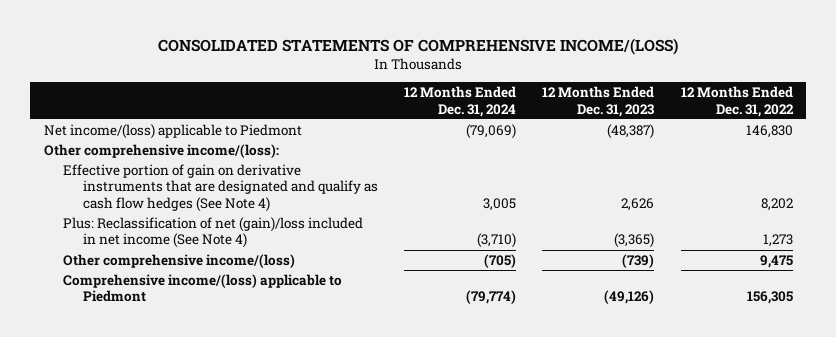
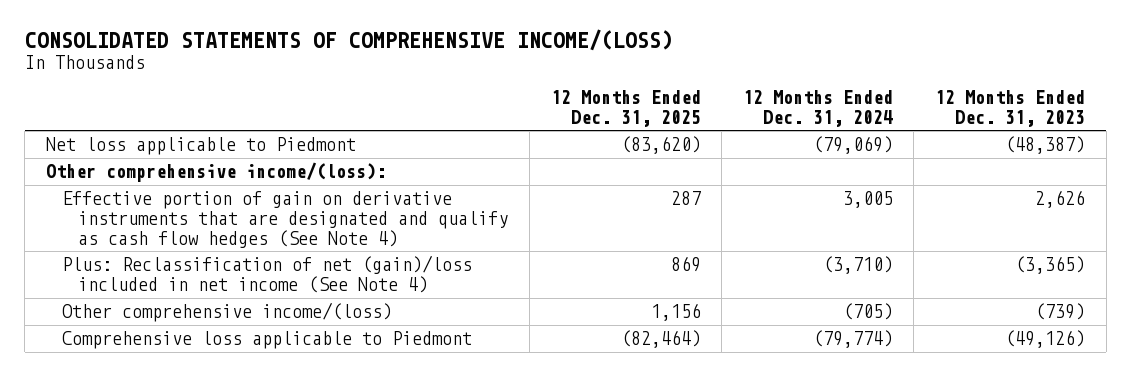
- | 12 Months Ended Dec. 31, 2024 | 12 Months Ended Dec. 31, 2023 | 12 Months Ended Dec. 31, 2022
+ | 12 Months Ended Dec. 31, 2025 | 12 Months Ended Dec. 31, 2024 | 12 Months Ended Dec. 31, 2023
- Net income/(loss) applicable to Piedmont | (79,069) | (48,387) | 146,830
+ Net loss applicable to Piedmont | (83,620) | (79,069) | (48,387)
- Comprehensive income/(loss) applicable to Piedmont | (79,774) | (49,126) | 156,305
+ Comprehensive loss applicable to Piedmont | (82,464) | (79,774) | (49,126)

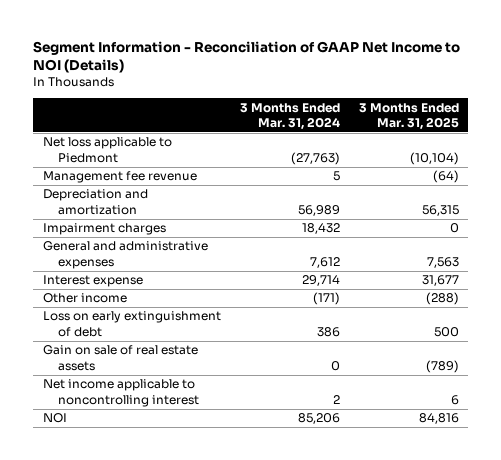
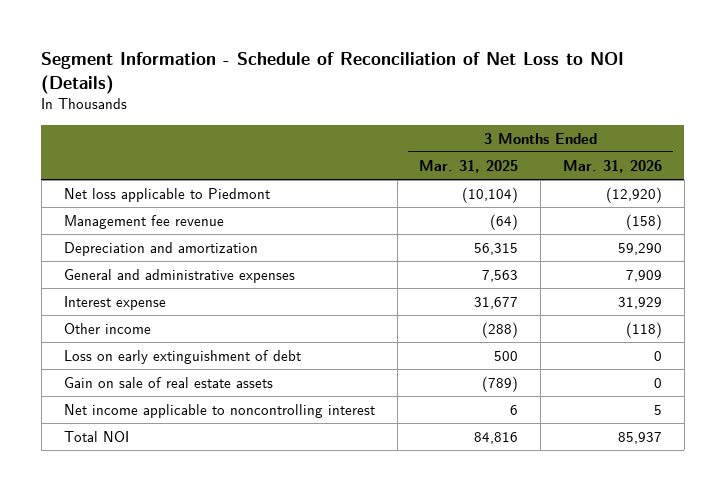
- Segment Information - Reconciliation of GAAP Net Income to NOI (Details)
+ Segment Information - Schedule of Reconciliation of Net Loss to NOI (Details)
- | 3 Months Ended Mar. 31, 2024 | 3 Months Ended Mar. 31, 2025
+ | 3 Months Ended Mar. 31, 2025 | 3 Months Ended Mar. 31, 2026
- Impairment charges | 18,432 | 0
- NOI | 85,206 | 84,816
+ Total NOI | 84,816 | 85,937

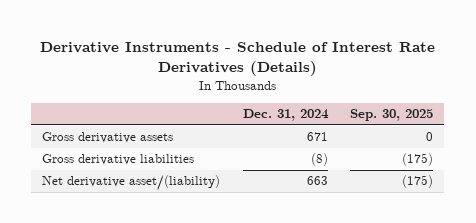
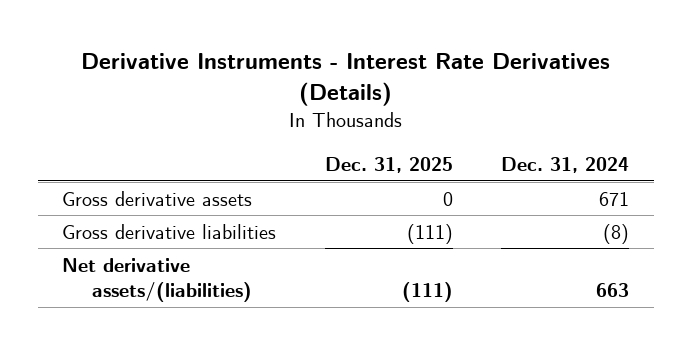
- Derivative Instruments - Schedule of Interest Rate Derivatives (Details)
+ Derivative Instruments - Interest Rate Derivatives (Details)
- | Dec. 31, 2024 | Sep. 30, 2025
+ | Dec. 31, 2025 | Dec. 31, 2024
- Net derivative asset/(liability) | 663 | (175)
+ Net derivative assets/(liabilities) | (111) | 663

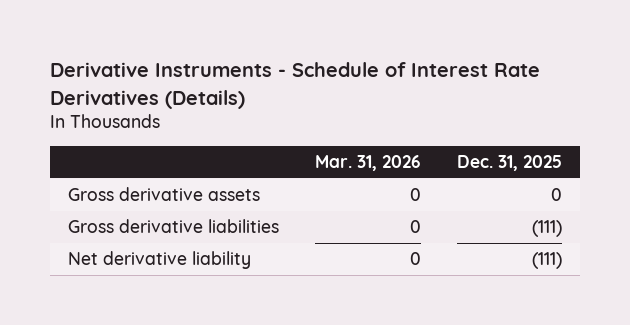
- Derivative Instruments - Interest Rate Derivatives (Details)
+ Derivative Instruments - Schedule of Interest Rate Derivatives (Details)
- | Dec. 31, 2025 | Dec. 31, 2024
+ | Mar. 31, 2026 | Dec. 31, 2025
- Net derivative assets/(liabilities) | (111) | 663
+ Net derivative liability | 0 | (111)

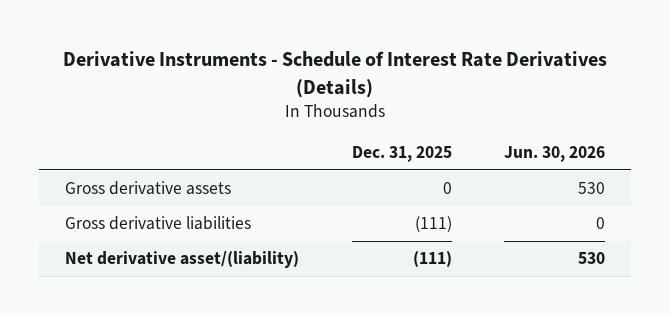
- | Mar. 31, 2026 | Dec. 31, 2025
+ | Dec. 31, 2025 | Jun. 30, 2026
- Net derivative liability | 0 | (111)
+ Net derivative asset/(liability) | (111) | 530

